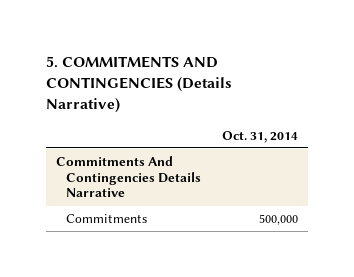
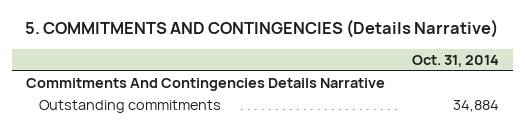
- Commitments | 500,000
+ Outstanding commitments | 34,884

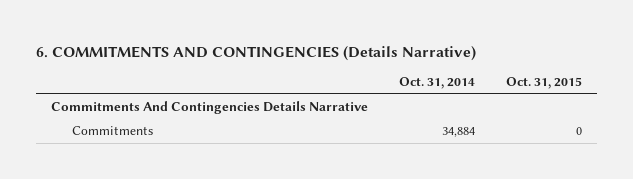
- 5. COMMITMENTS AND CONTINGENCIES (Details Narrative)
+ 6. COMMITMENTS AND CONTINGENCIES (Details Narrative)
- | Oct. 31, 2014
+ | Oct. 31, 2014 | Oct. 31, 2015
- Outstanding commitments | 34,884
+ Commitments | 34,884 | 0

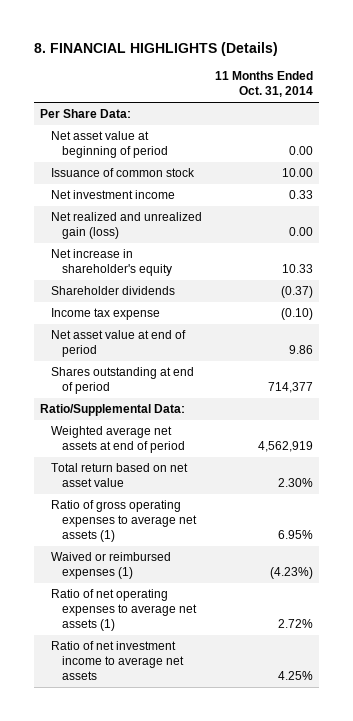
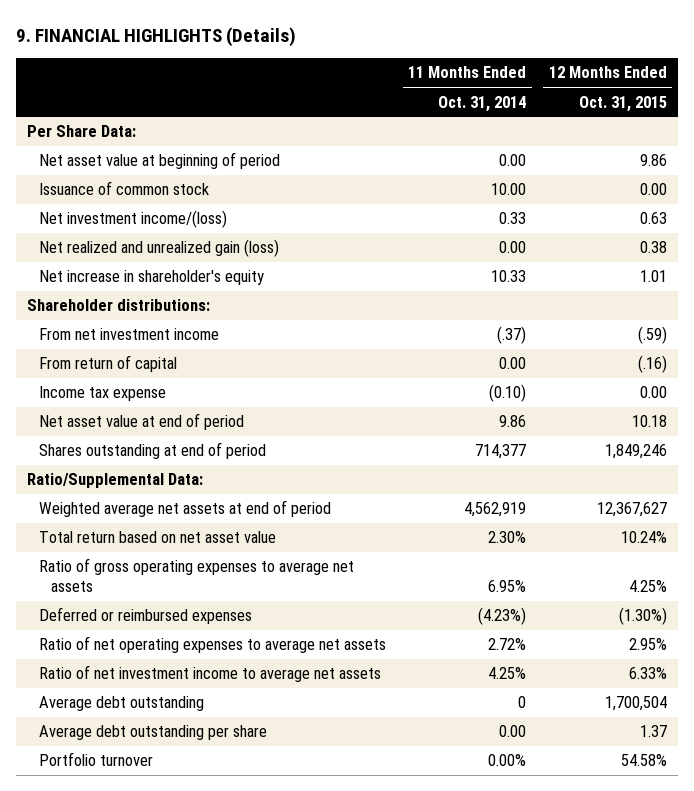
- 8. FINANCIAL HIGHLIGHTS (Details)
+ 9. FINANCIAL HIGHLIGHTS (Details)
- | 11 Months Ended Oct. 31, 2014
+ | 11 Months Ended Oct. 31, 2014 | 12 Months Ended Oct. 31, 2015
- Net investment income | 0.33
+ Net investment income/(loss) | 0.33 | 0.63
- Shareholder dividends | (0.37)
+ Shareholder distributions:
+ From net investment income | (.37) | (.59)
+ From return of capital | 0.00 | (.16)
- Ratio of gross operating expenses to average net assets (1) | 6.95%
- Waived or reimbursed expenses (1) | (4.23%)
- Ratio of net operating expenses to average net assets (1) | 2.72%
+ Ratio of gross operating expenses to average net assets | 6.95% | 4.25%
+ Deferred or reimbursed expenses | (4.23%) | (1.30%)
+ Ratio of net operating expenses to average net assets | 2.72% | 2.95%
+ Average debt outstanding | 0 | 1,700,504
+ Average debt outstanding per share | 0.00 | 1.37
+ Portfolio turnover | 0.00% | 54.58%

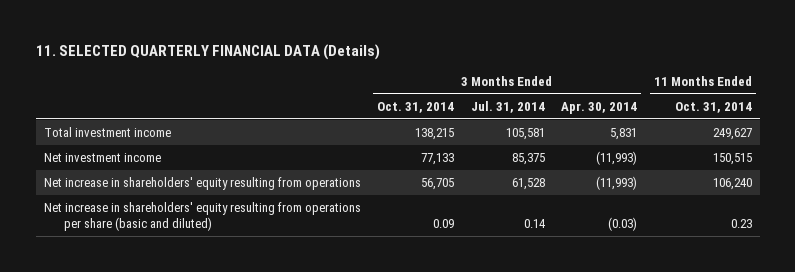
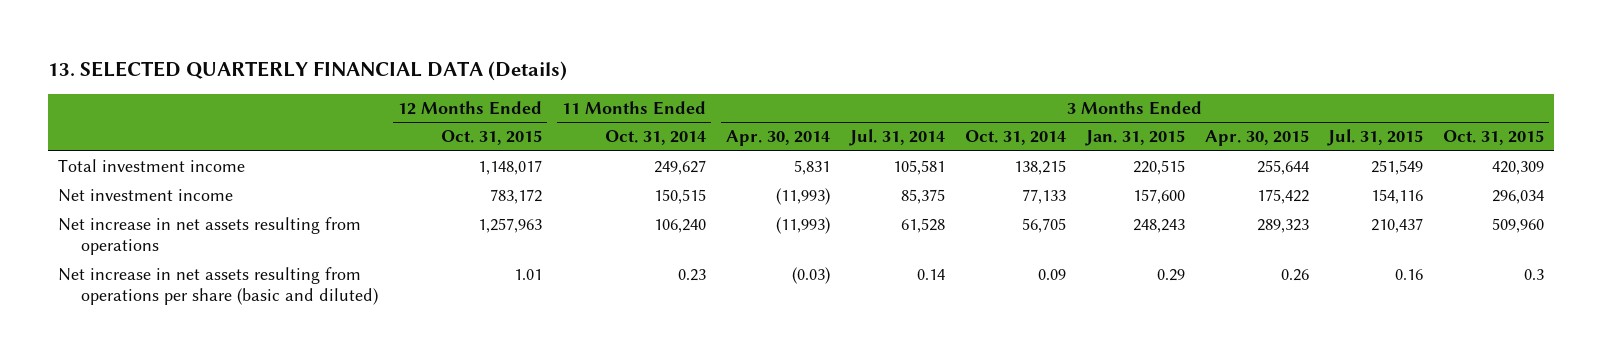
- 11. SELECTED QUARTERLY FINANCIAL DATA (Details)
+ 13. SELECTED QUARTERLY FINANCIAL DATA (Details)
- | 3 Months Ended Oct. 31, 2014 | 3 Months Ended Jul. 31, 2014 | 3 Months Ended Apr. 30, 2014 | 11 Months Ended Oct. 31, 2014
+ | 12 Months Ended Oct. 31, 2015 | 11 Months Ended Oct. 31, 2014 | 3 Months Ended Apr. 30, 2014 | 3 Months Ended Jul. 31, 2014 | 3 Months Ended Oct. 31, 2014 | 3 Months Ended Jan. 31, 2015 | 3 Months Ended Apr. 30, 2015 | 3 Months Ended Jul. 31, 2015 | 3 Months Ended Oct. 31, 2015
- Net increase in shareholders' equity resulting from operations | 56,705 | 61,528 | (11,993) | 106,240
- Net increase in shareholders' equity resulting from operations per share (basic and diluted) | 0.09 | 0.14 | (0.03) | 0.23
+ Net increase in net assets resulting from operations | 1,257,963 | 106,240 | (11,993) | 61,528 | 56,705 | 248,243 | 289,323 | 210,437 | 509,960
+ Net increase in net assets resulting from operations per share (basic and diluted) | 1.01 | 0.23 | (0.03) | 0.14 | 0.09 | 0.29 | 0.26 | 0.16 | 0.3

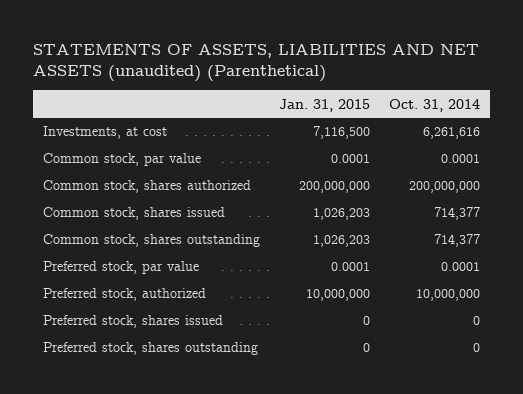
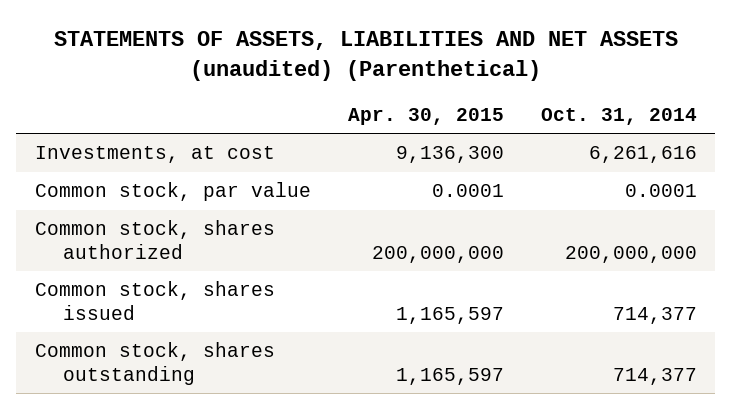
- | Jan. 31, 2015 | Oct. 31, 2014
+ | Apr. 30, 2015 | Oct. 31, 2014
- Preferred stock, par value | 0.0001 | 0.0001
- Preferred stock, authorized | 10,000,000 | 10,000,000
- Preferred stock, shares issued | 0 | 0
- Preferred stock, shares outstanding | 0 | 0

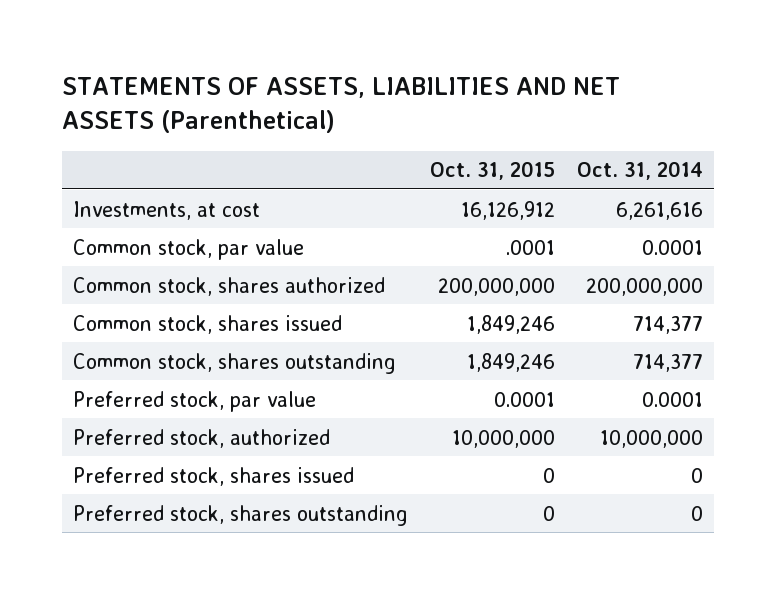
- STATEMENTS OF ASSETS, LIABILITIES AND NET ASSETS (unaudited) (Parenthetical)
+ STATEMENTS OF ASSETS, LIABILITIES AND NET ASSETS (Parenthetical)
- | Apr. 30, 2015 | Oct. 31, 2014
+ | Oct. 31, 2015 | Oct. 31, 2014
+ Preferred stock, par value | 0.0001 | 0.0001
+ Preferred stock, authorized | 10,000,000 | 10,000,000
+ Preferred stock, shares issued | 0 | 0
+ Preferred stock, shares outstanding | 0 | 0

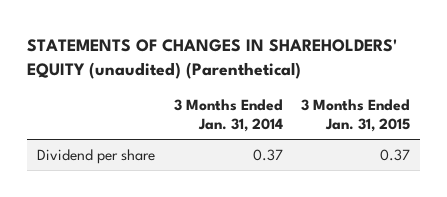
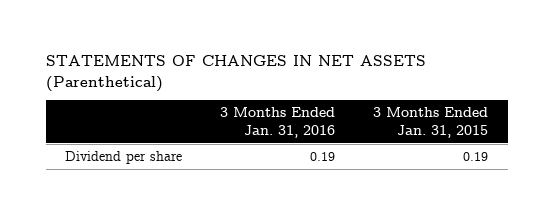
- STATEMENTS OF CHANGES IN SHAREHOLDERS' EQUITY (unaudited) (Parenthetical)
+ STATEMENTS OF CHANGES IN NET ASSETS (Parenthetical)
- | 3 Months Ended Jan. 31, 2014 | 3 Months Ended Jan. 31, 2015
+ | 3 Months Ended Jan. 31, 2016 | 3 Months Ended Jan. 31, 2015
- Dividend per share | 0.37 | 0.37
+ Dividend per share | 0.19 | 0.19

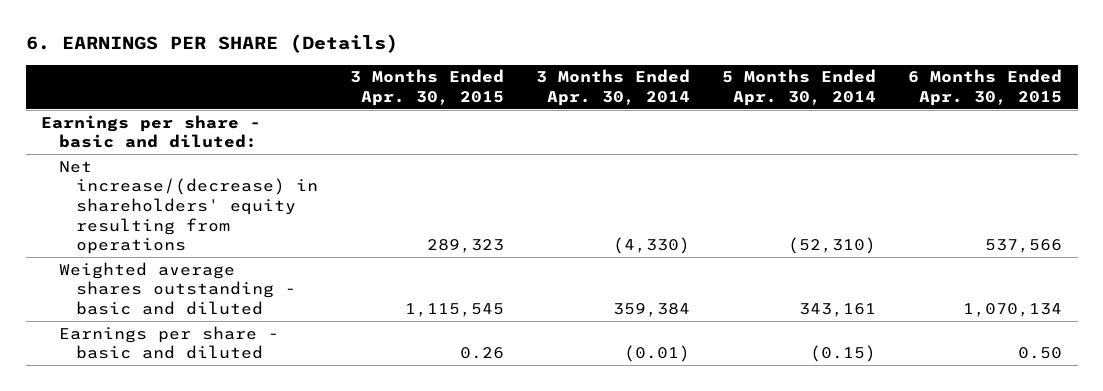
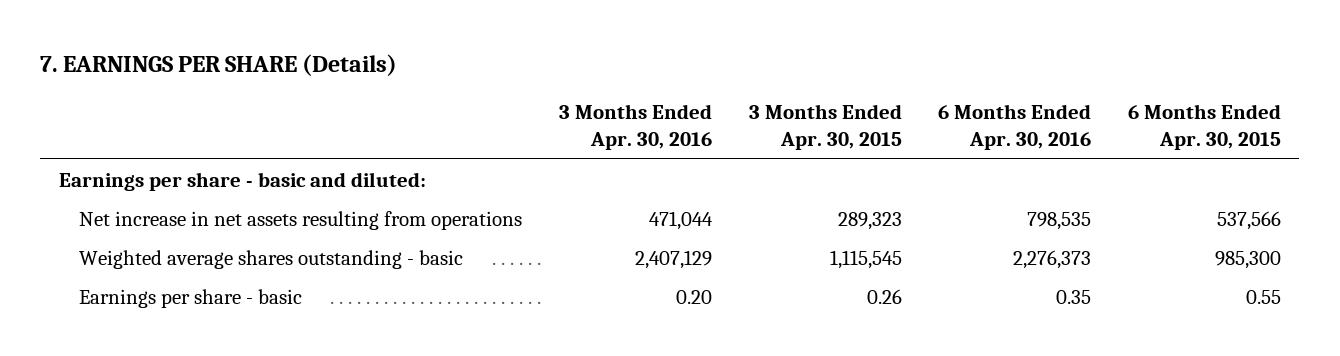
- 6. EARNINGS PER SHARE (Details)
+ 7. EARNINGS PER SHARE (Details)
- | 3 Months Ended Apr. 30, 2015 | 3 Months Ended Apr. 30, 2014 | 5 Months Ended Apr. 30, 2014 | 6 Months Ended Apr. 30, 2015
+ | 3 Months Ended Apr. 30, 2016 | 3 Months Ended Apr. 30, 2015 | 6 Months Ended Apr. 30, 2016 | 6 Months Ended Apr. 30, 2015
- Net increase/(decrease) in shareholders' equity resulting from operations | 289,323 | (4,330) | (52,310) | 537,566
- Weighted average shares outstanding - basic and diluted | 1,115,545 | 359,384 | 343,161 | 1,070,134
- Earnings per share - basic and diluted | 0.26 | (0.01) | (0.15) | 0.50
+ Net increase in net assets resulting from operations | 471,044 | 289,323 | 798,535 | 537,566
+ Weighted average shares outstanding - basic | 2,407,129 | 1,115,545 | 2,276,373 | 985,300
+ Earnings per share - basic | 0.20 | 0.26 | 0.35 | 0.55

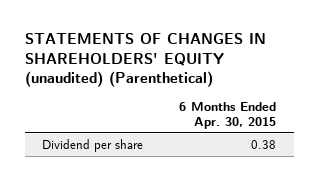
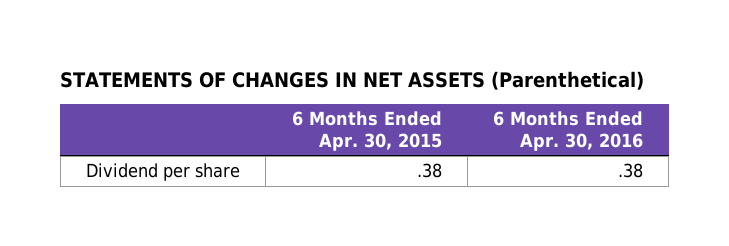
- STATEMENTS OF CHANGES IN SHAREHOLDERS' EQUITY (unaudited) (Parenthetical)
+ STATEMENTS OF CHANGES IN NET ASSETS (Parenthetical)
- | 6 Months Ended Apr. 30, 2015
+ | 6 Months Ended Apr. 30, 2015 | 6 Months Ended Apr. 30, 2016
- Dividend per share | 0.38
+ Dividend per share | .38 | .38

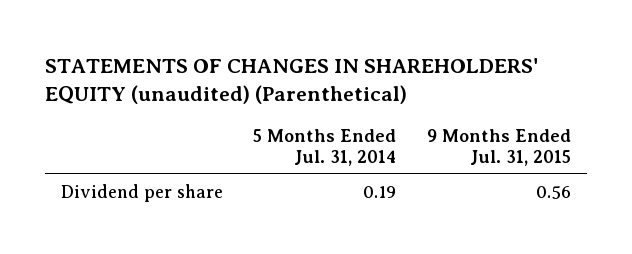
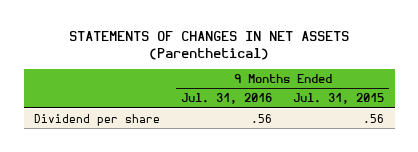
- STATEMENTS OF CHANGES IN SHAREHOLDERS' EQUITY (unaudited) (Parenthetical)
+ STATEMENTS OF CHANGES IN NET ASSETS (Parenthetical)
- | 5 Months Ended Jul. 31, 2014 | 9 Months Ended Jul. 31, 2015
+ | 9 Months Ended Jul. 31, 2016 | 9 Months Ended Jul. 31, 2015
- Dividend per share | 0.19 | 0.56
+ Dividend per share | .56 | .56

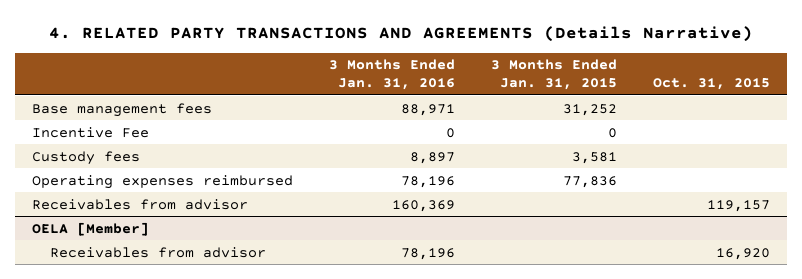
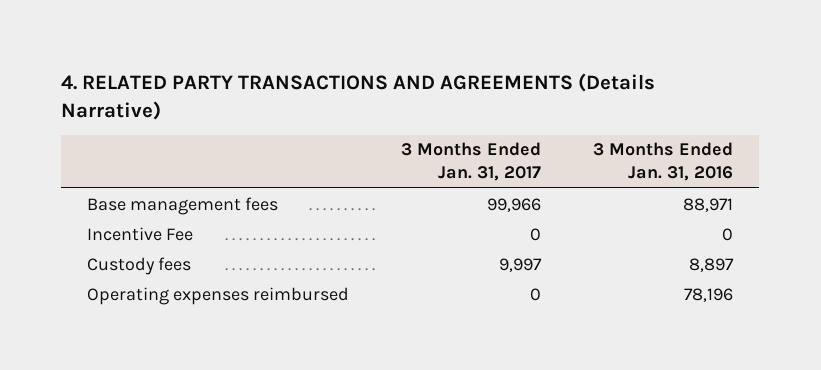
- | 3 Months Ended Jan. 31, 2016 | 3 Months Ended Jan. 31, 2015 | Oct. 31, 2015
+ | 3 Months Ended Jan. 31, 2017 | 3 Months Ended Jan. 31, 2016
- Receivables from advisor | 160,369 | | 119,157
- OELA [Member]
- Receivables from advisor | 78,196 | | 16,920

